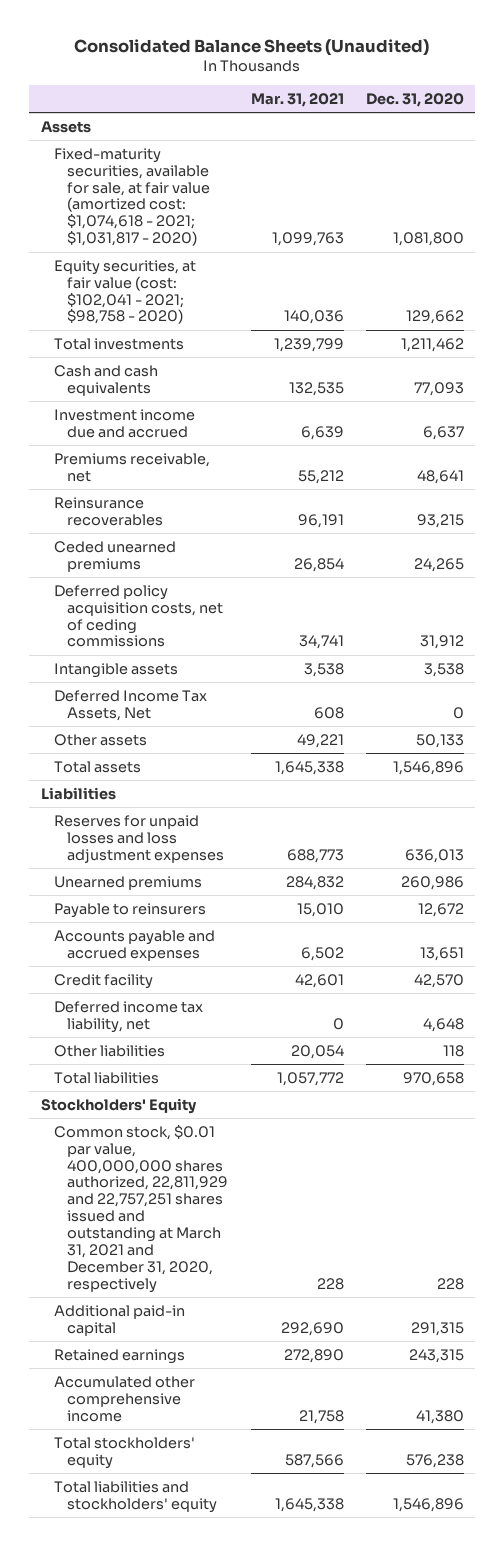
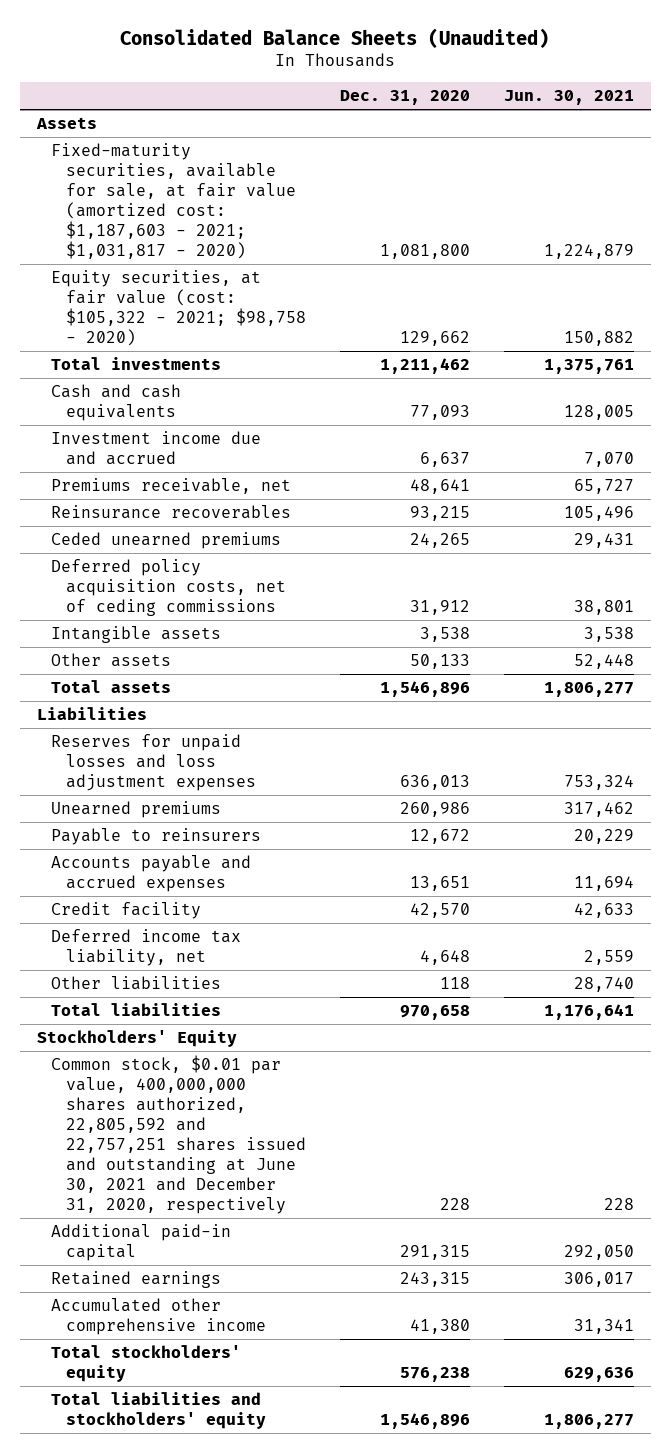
- | Mar. 31, 2021 | Dec. 31, 2020
+ | Dec. 31, 2020 | Jun. 30, 2021
- Fixed-maturity securities, available for sale, at fair value (amortized cost: $1,074,618 - 2021; $1,031,817 - 2020) | 1,099,763 | 1,081,800
- Equity securities, at fair value (cost: $102,041 - 2021; $98,758 - 2020) | 140,036 | 129,662
+ Fixed-maturity securities, available for sale, at fair value (amortized cost: $1,187,603 - 2021; $1,031,817 - 2020) | 1,081,800 | 1,224,879
+ Equity securities, at fair value (cost: $105,322 - 2021; $98,758 - 2020) | 129,662 | 150,882
- Deferred Income Tax Assets, Net | 608 | 0
- Common stock, $0.01 par value, 400,000,000 shares authorized, 22,811,929 and 22,757,251 shares issued and outstanding at March 31, 2021 and December 31, 2020, respectively | 228 | 228
+ Common stock, $0.01 par value, 400,000,000 shares authorized, 22,805,592 and 22,757,251 shares issued and outstanding at June 30, 2021 and December 31, 2020, respectively | 228 | 228

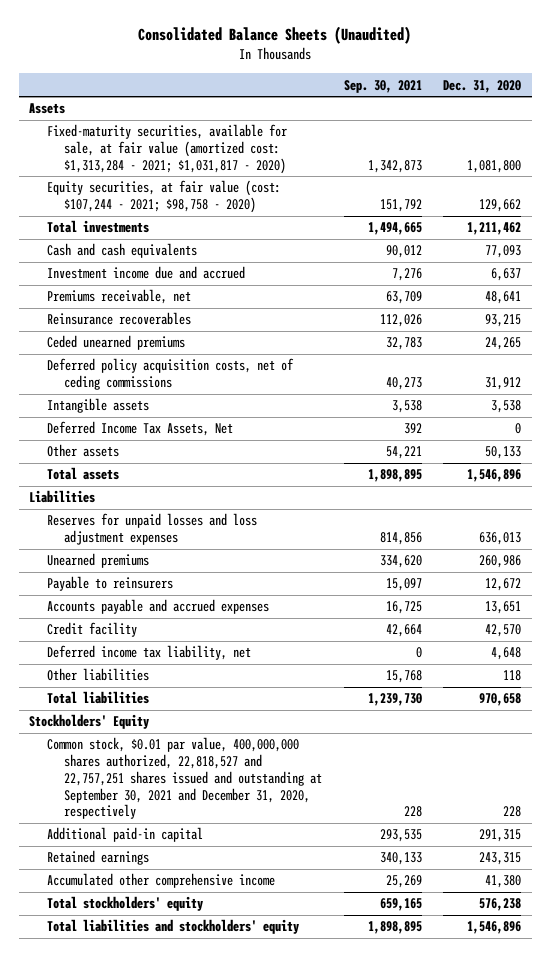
- | Dec. 31, 2020 | Jun. 30, 2021
+ | Sep. 30, 2021 | Dec. 31, 2020
- Fixed-maturity securities, available for sale, at fair value (amortized cost: $1,187,603 - 2021; $1,031,817 - 2020) | 1,081,800 | 1,224,879
- Equity securities, at fair value (cost: $105,322 - 2021; $98,758 - 2020) | 129,662 | 150,882
+ Fixed-maturity securities, available for sale, at fair value (amortized cost: $1,313,284 - 2021; $1,031,817 - 2020) | 1,342,873 | 1,081,800
+ Equity securities, at fair value (cost: $107,244 - 2021; $98,758 - 2020) | 151,792 | 129,662
+ Deferred Income Tax Assets, Net | 392 | 0
- Common stock, $0.01 par value, 400,000,000 shares authorized, 22,805,592 and 22,757,251 shares issued and outstanding at June 30, 2021 and December 31, 2020, respectively | 228 | 228
+ Common stock, $0.01 par value, 400,000,000 shares authorized, 22,818,527 and 22,757,251 shares issued and outstanding at September 30, 2021 and December 31, 2020, respectively | 228 | 228

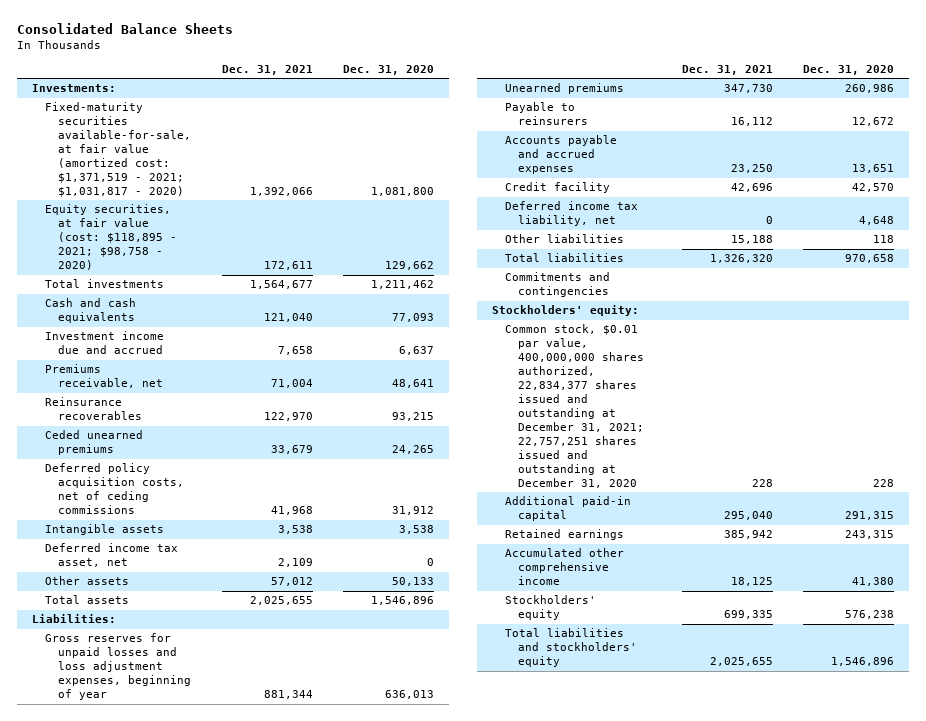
- Consolidated Balance Sheets (Unaudited)
+ Consolidated Balance Sheets
- | Sep. 30, 2021 | Dec. 31, 2020
+ | Dec. 31, 2021 | Dec. 31, 2020
- Assets
- Fixed-maturity securities, available for sale, at fair value (amortized cost: $1,313,284 - 2021; $1,031,817 - 2020) | 1,342,873 | 1,081,800
- Equity securities, at fair value (cost: $107,244 - 2021; $98,758 - 2020) | 151,792 | 129,662
+ Investments:
+ Fixed-maturity securities available-for-sale, at fair value (amortized cost: $1,371,519 - 2021; $1,031,817 - 2020) | 1,392,066 | 1,081,800
+ Equity securities, at fair value (cost: $118,895 - 2021; $98,758 - 2020) | 172,611 | 129,662
- Deferred Income Tax Assets, Net | 392 | 0
+ Deferred income tax asset, net | 2,109 | 0
- Liabilities
- Reserves for unpaid losses and loss adjustment expenses | 814,856 | 636,013
+ Liabilities:
+ Gross reserves for unpaid losses and loss adjustment expenses, beginning of year | 881,344 | 636,013
- Stockholders' Equity
- Common stock, $0.01 par value, 400,000,000 shares authorized, 22,818,527 and 22,757,251 shares issued and outstanding at September 30, 2021 and December 31, 2020, respectively | 228 | 228
+ Commitments and contingencies
+ Stockholders' equity:
+ Common stock, $0.01 par value, 400,000,000 shares authorized, 22,834,377 shares issued and outstanding at December 31, 2021; 22,757,251 shares issued and outstanding at December 31, 2020 | 228 | 228
- Total stockholders' equity | 659,165 | 576,238
+ Stockholders' equity | 699,335 | 576,238

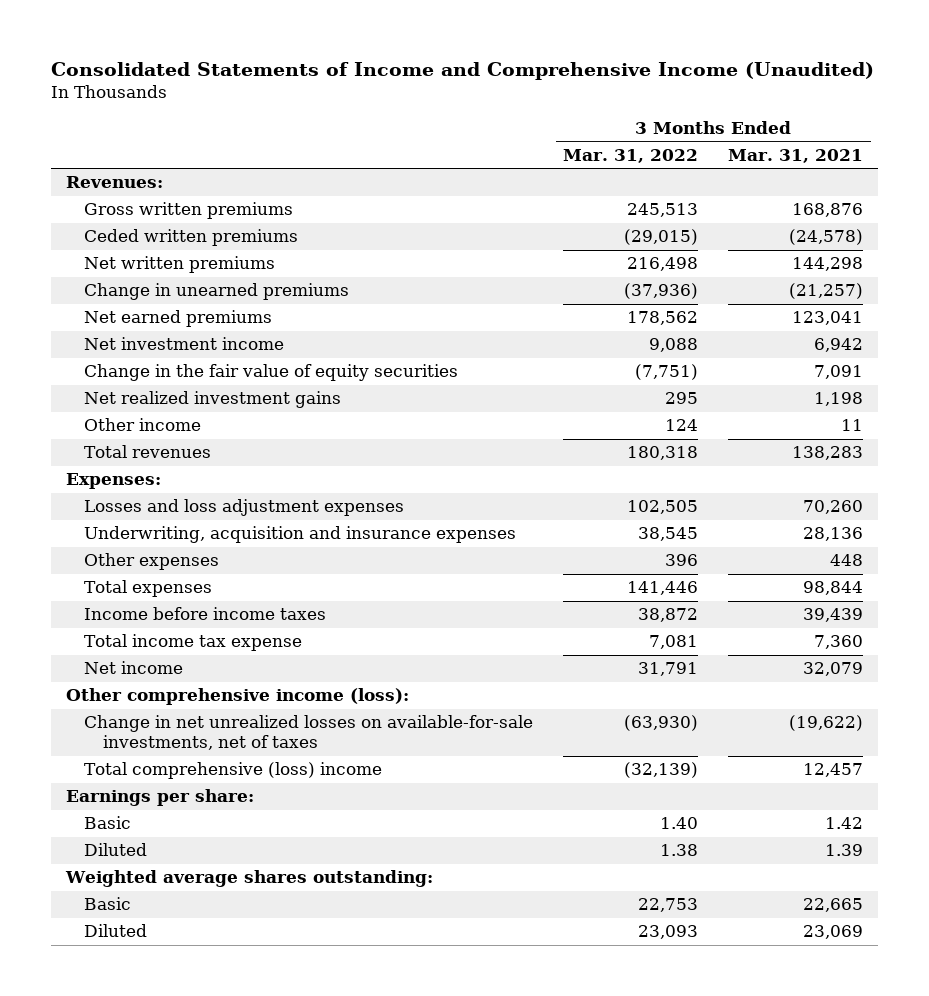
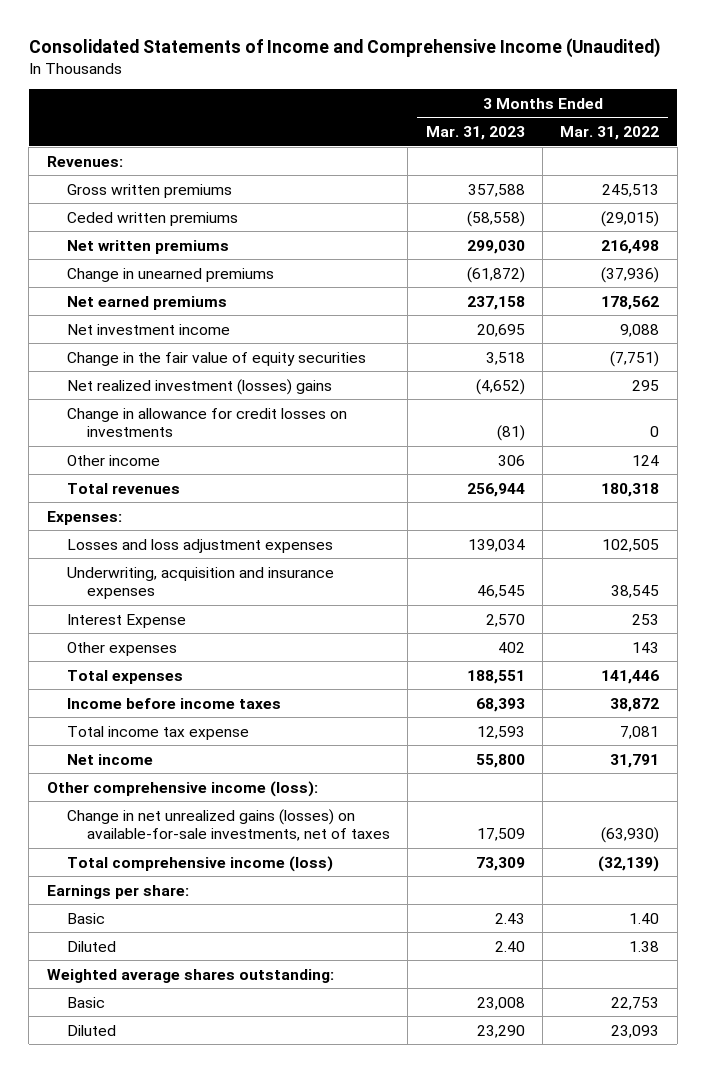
- | 3 Months Ended Mar. 31, 2022 | 3 Months Ended Mar. 31, 2021
+ | 3 Months Ended Mar. 31, 2023 | 3 Months Ended Mar. 31, 2022
- Net realized investment gains | 295 | 1,198
+ Net realized investment (losses) gains | (4,652) | 295
+ Change in allowance for credit losses on investments | (81) | 0
- Other expenses | 396 | 448
+ Interest Expense | 2,570 | 253
+ Other expenses | 402 | 143
- Change in net unrealized losses on available-for-sale investments, net of taxes | (63,930) | (19,622)
- Total comprehensive (loss) income | (32,139) | 12,457
+ Change in net unrealized gains (losses) on available-for-sale investments, net of taxes | 17,509 | (63,930)
+ Total comprehensive income (loss) | 73,309 | (32,139)

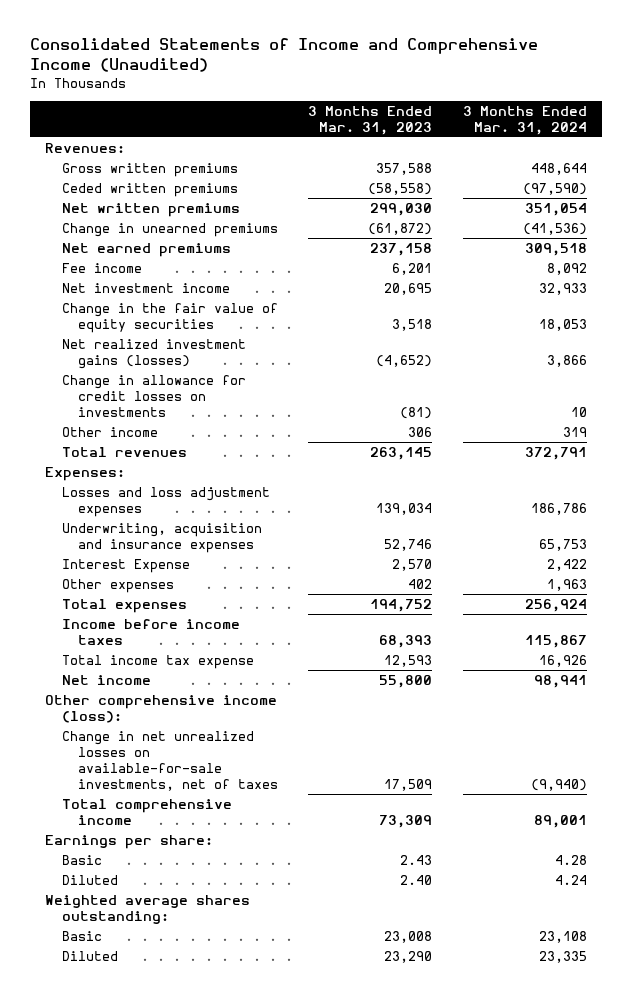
- | 3 Months Ended Mar. 31, 2023 | 3 Months Ended Mar. 31, 2022
+ | 3 Months Ended Mar. 31, 2023 | 3 Months Ended Mar. 31, 2024
+ Fee income | 6,201 | 8,092
- Net realized investment (losses) gains | (4,652) | 295
+ Net realized investment gains (losses) | (4,652) | 3,866
- Total revenues | 256,944 | 180,318
+ Total revenues | 263,145 | 372,791
- Underwriting, acquisition and insurance expenses | 46,545 | 38,545
+ Underwriting, acquisition and insurance expenses | 52,746 | 65,753
- Total expenses | 188,551 | 141,446
+ Total expenses | 194,752 | 256,924
- Change in net unrealized gains (losses) on available-for-sale investments, net of taxes | 17,509 | (63,930)
- Total comprehensive income (loss) | 73,309 | (32,139)
+ Change in net unrealized losses on available-for-sale investments, net of taxes | 17,509 | (9,940)
+ Total comprehensive income | 73,309 | 89,001

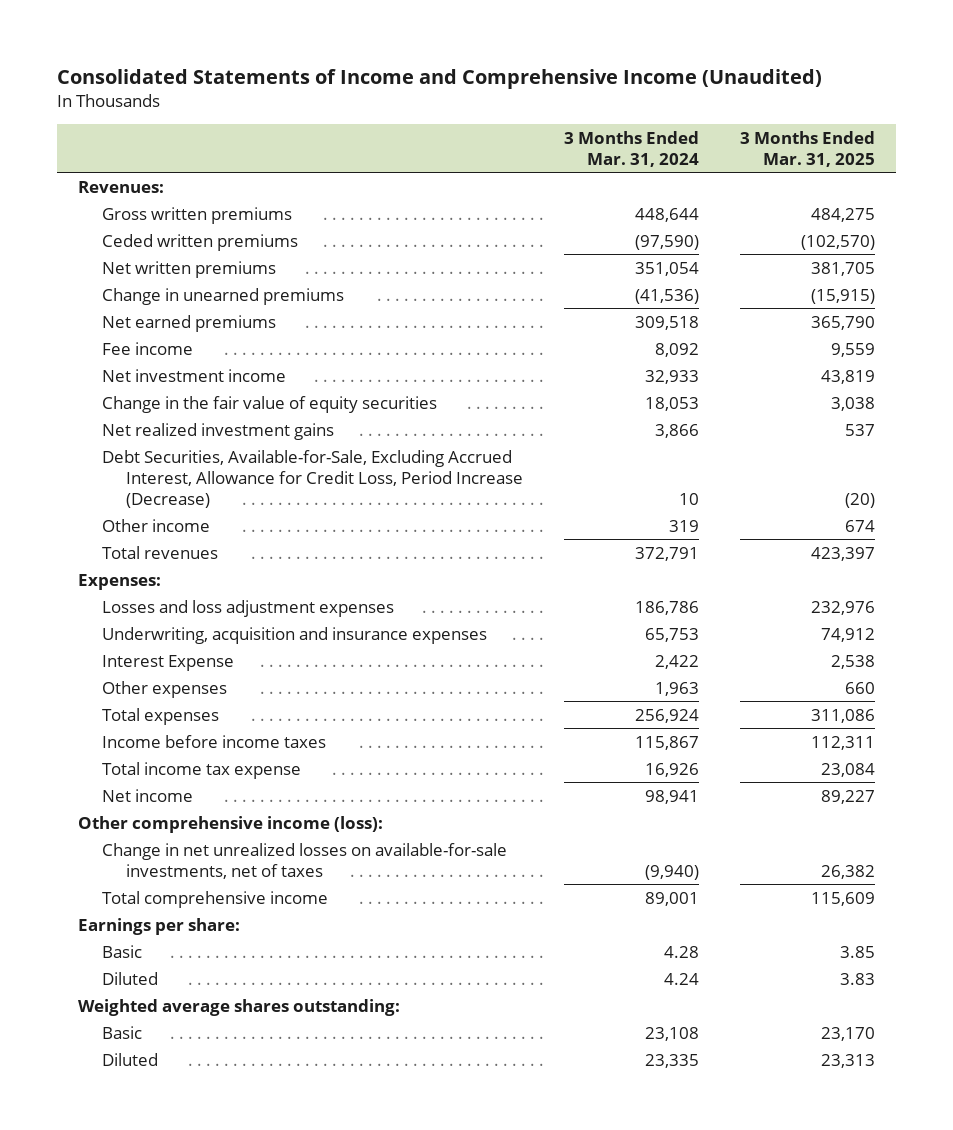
- | 3 Months Ended Mar. 31, 2023 | 3 Months Ended Mar. 31, 2024
+ | 3 Months Ended Mar. 31, 2024 | 3 Months Ended Mar. 31, 2025
- Net realized investment gains (losses) | (4,652) | 3,866
- Change in allowance for credit losses on investments | (81) | 10
+ Net realized investment gains | 3,866 | 537
+ Debt Securities, Available-for-Sale, Excluding Accrued Interest, Allowance for Credit Loss, Period Increase (Decrease) | 10 | (20)

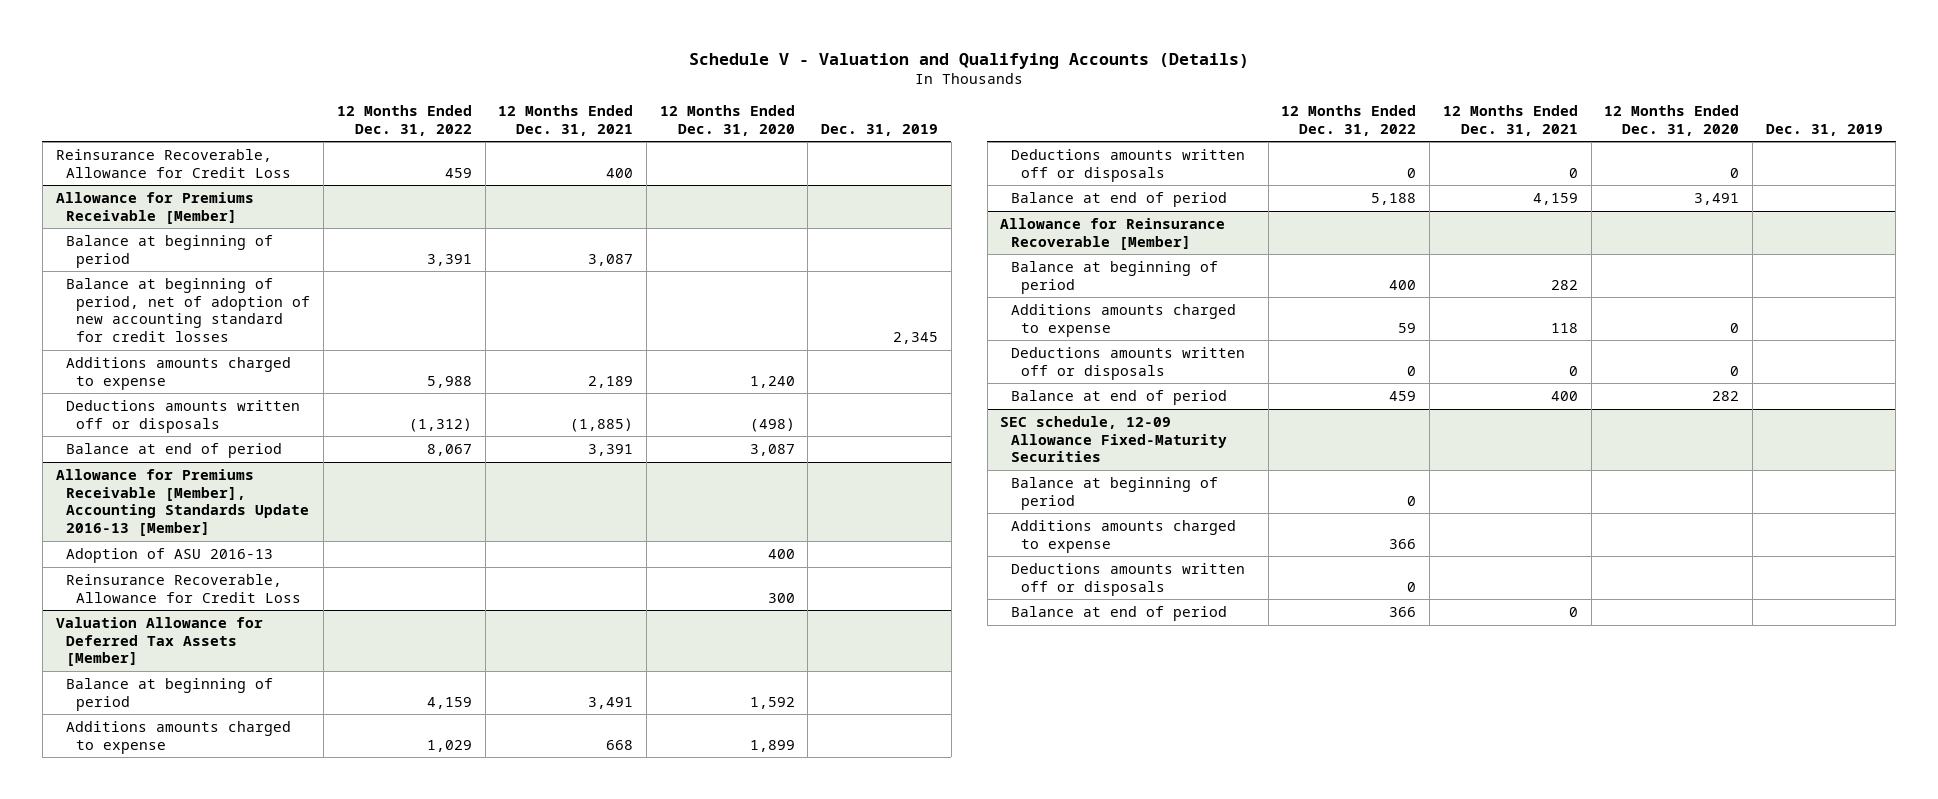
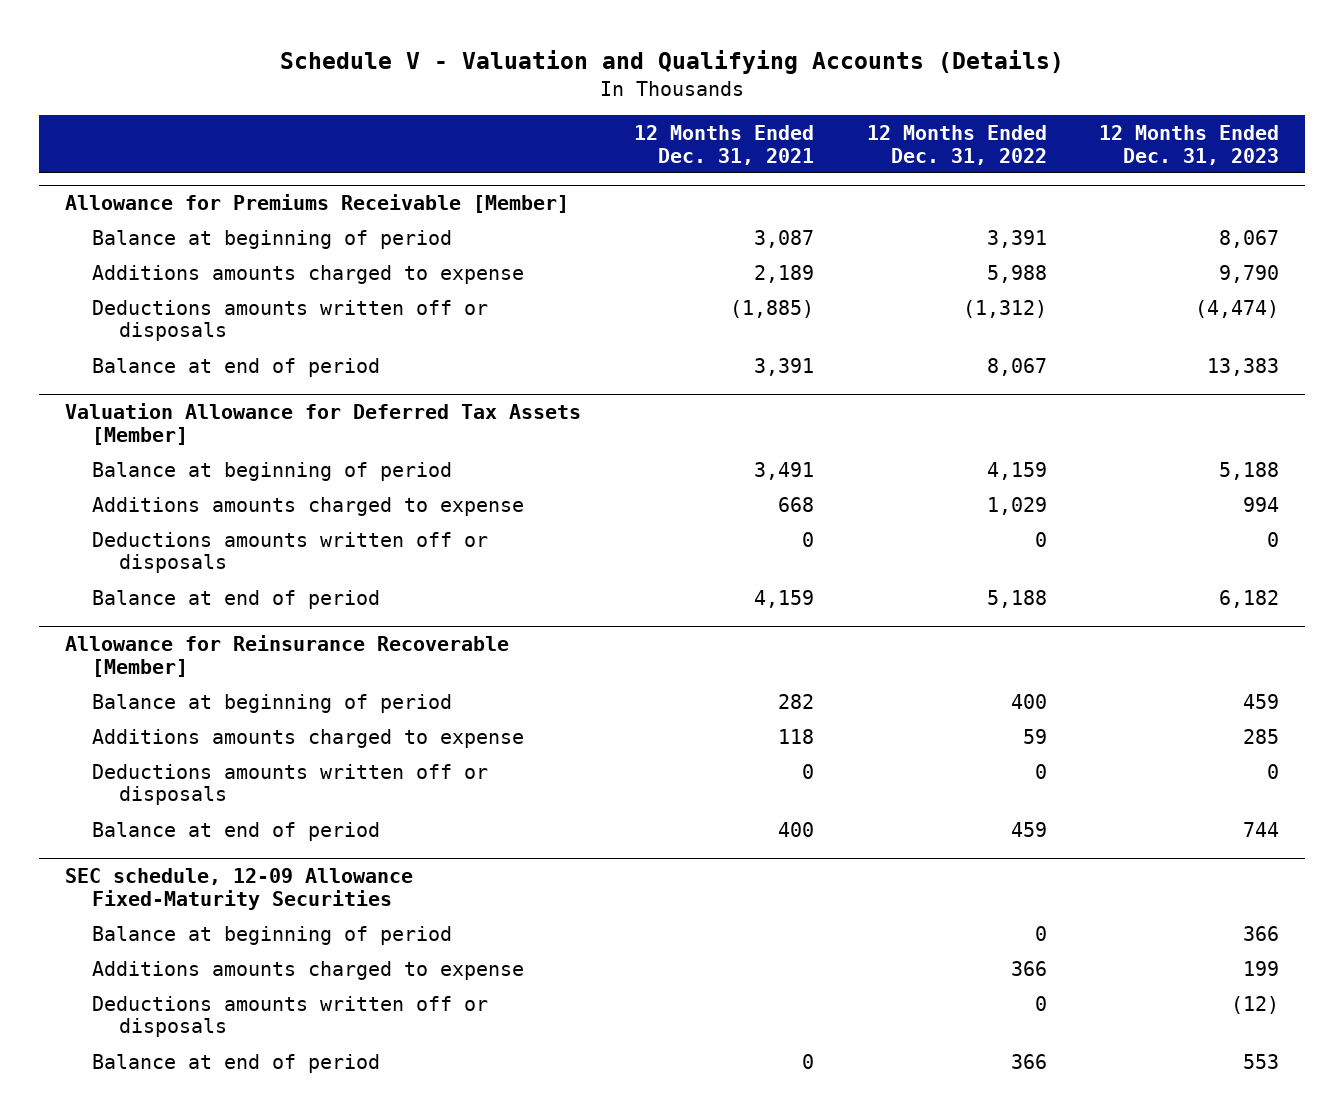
- | 12 Months Ended Dec. 31, 2022 | 12 Months Ended Dec. 31, 2021 | 12 Months Ended Dec. 31, 2020 | Dec. 31, 2019
+ | 12 Months Ended Dec. 31, 2021 | 12 Months Ended Dec. 31, 2022 | 12 Months Ended Dec. 31, 2023
- Reinsurance Recoverable, Allowance for Credit Loss | 459 | 400 | |
@ Allowance for Premiums Receivable [Member]
- Balance at beginning of period, net of adoption of new accounting standard for credit losses | | | | 2,345
- Allowance for Premiums Receivable [Member], Accounting Standards Update 2016-13 [Member]
- Adoption of ASU 2016-13 | | | 400 |
- Reinsurance Recoverable, Allowance for Credit Loss | | | 300 |

